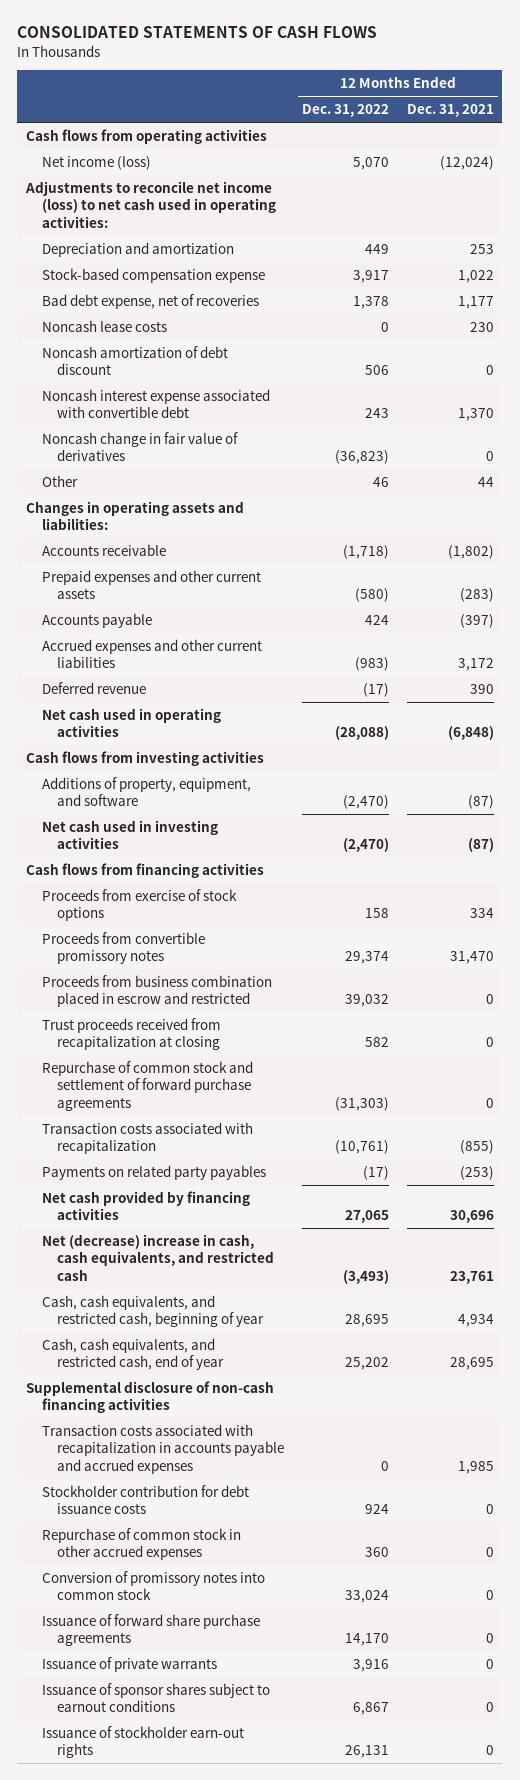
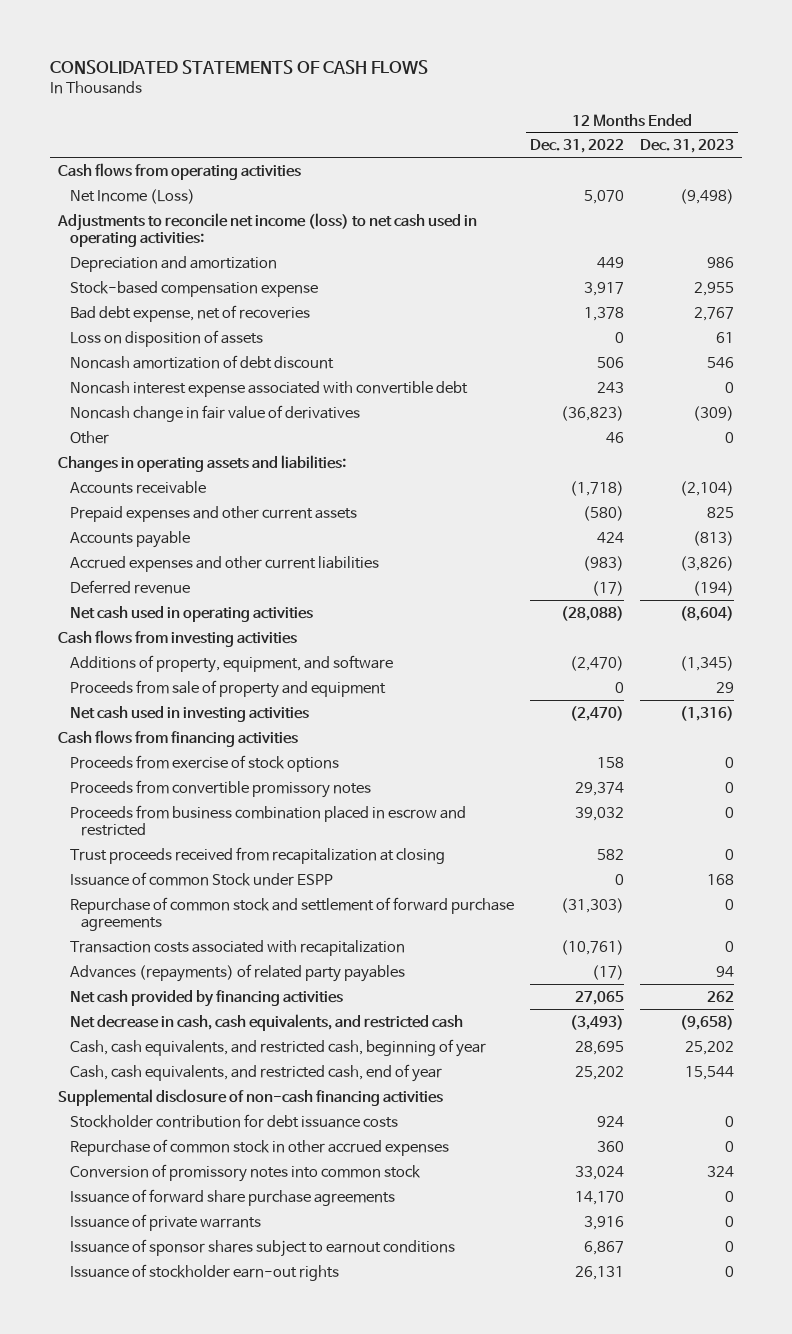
- | 12 Months Ended Dec. 31, 2022 | 12 Months Ended Dec. 31, 2021
+ | 12 Months Ended Dec. 31, 2022 | 12 Months Ended Dec. 31, 2023
- Net income (loss) | 5,070 | (12,024)
+ Net Income (Loss) | 5,070 | (9,498)
- Noncash lease costs | 0 | 230
+ Loss on disposition of assets | 0 | 61
+ Proceeds from sale of property and equipment | 0 | 29
+ Issuance of common Stock under ESPP | 0 | 168
- Payments on related party payables | (17) | (253)
+ Advances (repayments) of related party payables | (17) | 94
- Net (decrease) increase in cash, cash equivalents, and restricted cash | (3,493) | 23,761
+ Net decrease in cash, cash equivalents, and restricted cash | (3,493) | (9,658)
- Transaction costs associated with recapitalization in accounts payable and accrued expenses | 0 | 1,985

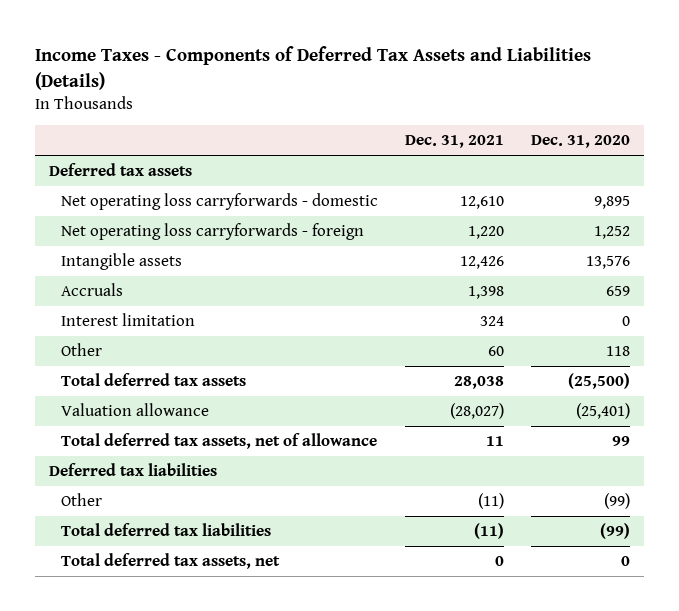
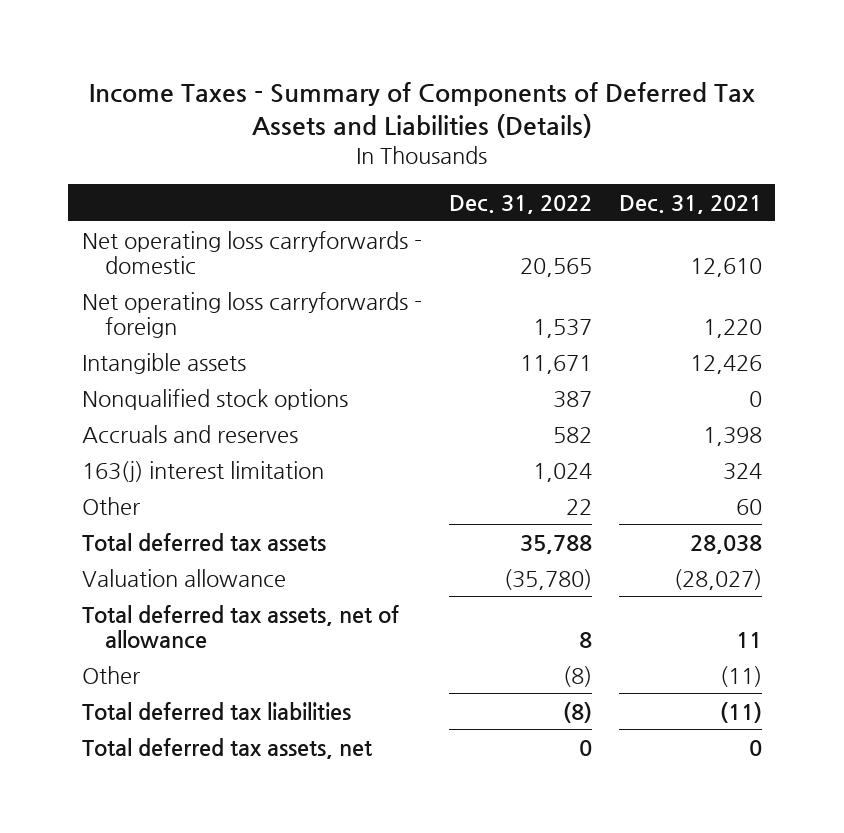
- Income Taxes - Components of Deferred Tax Assets and Liabilities (Details)
+ Income Taxes - Summary of Components of Deferred Tax Assets and Liabilities (Details)
- | Dec. 31, 2021 | Dec. 31, 2020
+ | Dec. 31, 2022 | Dec. 31, 2021
- Deferred tax assets
- Accruals | 1,398 | 659
- Interest limitation | 324 | 0
+ Nonqualified stock options | 387 | 0
+ Accruals and reserves | 582 | 1,398
+ 163(j) interest limitation | 1,024 | 324
- Deferred tax liabilities

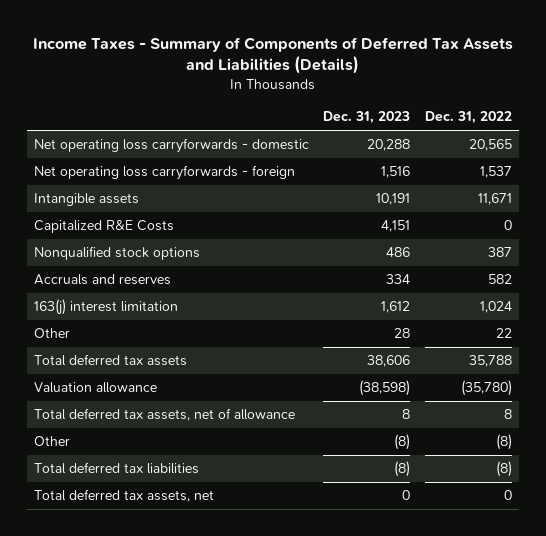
- | Dec. 31, 2022 | Dec. 31, 2021
+ | Dec. 31, 2023 | Dec. 31, 2022
+ Capitalized R&E Costs | 4,151 | 0

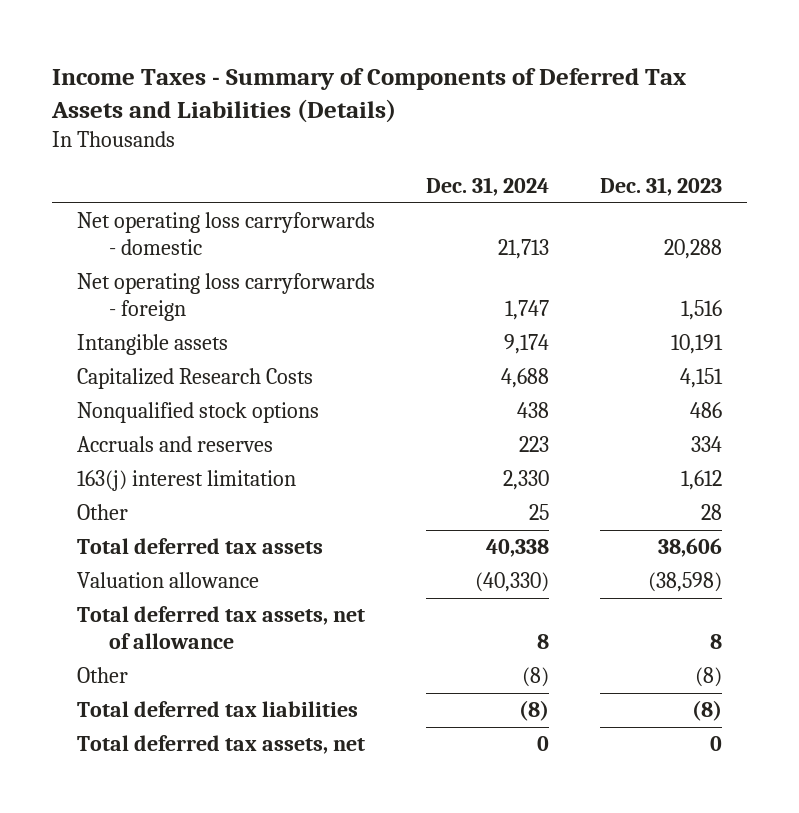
- | Dec. 31, 2023 | Dec. 31, 2022
+ | Dec. 31, 2024 | Dec. 31, 2023
- Capitalized R&E Costs | 4,151 | 0
+ Capitalized Research Costs | 4,688 | 4,151

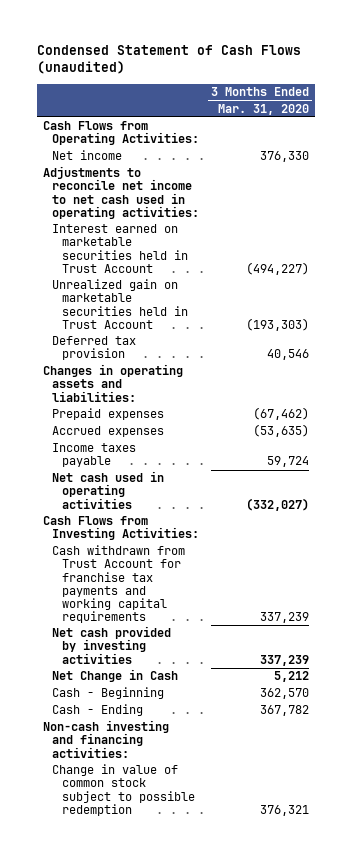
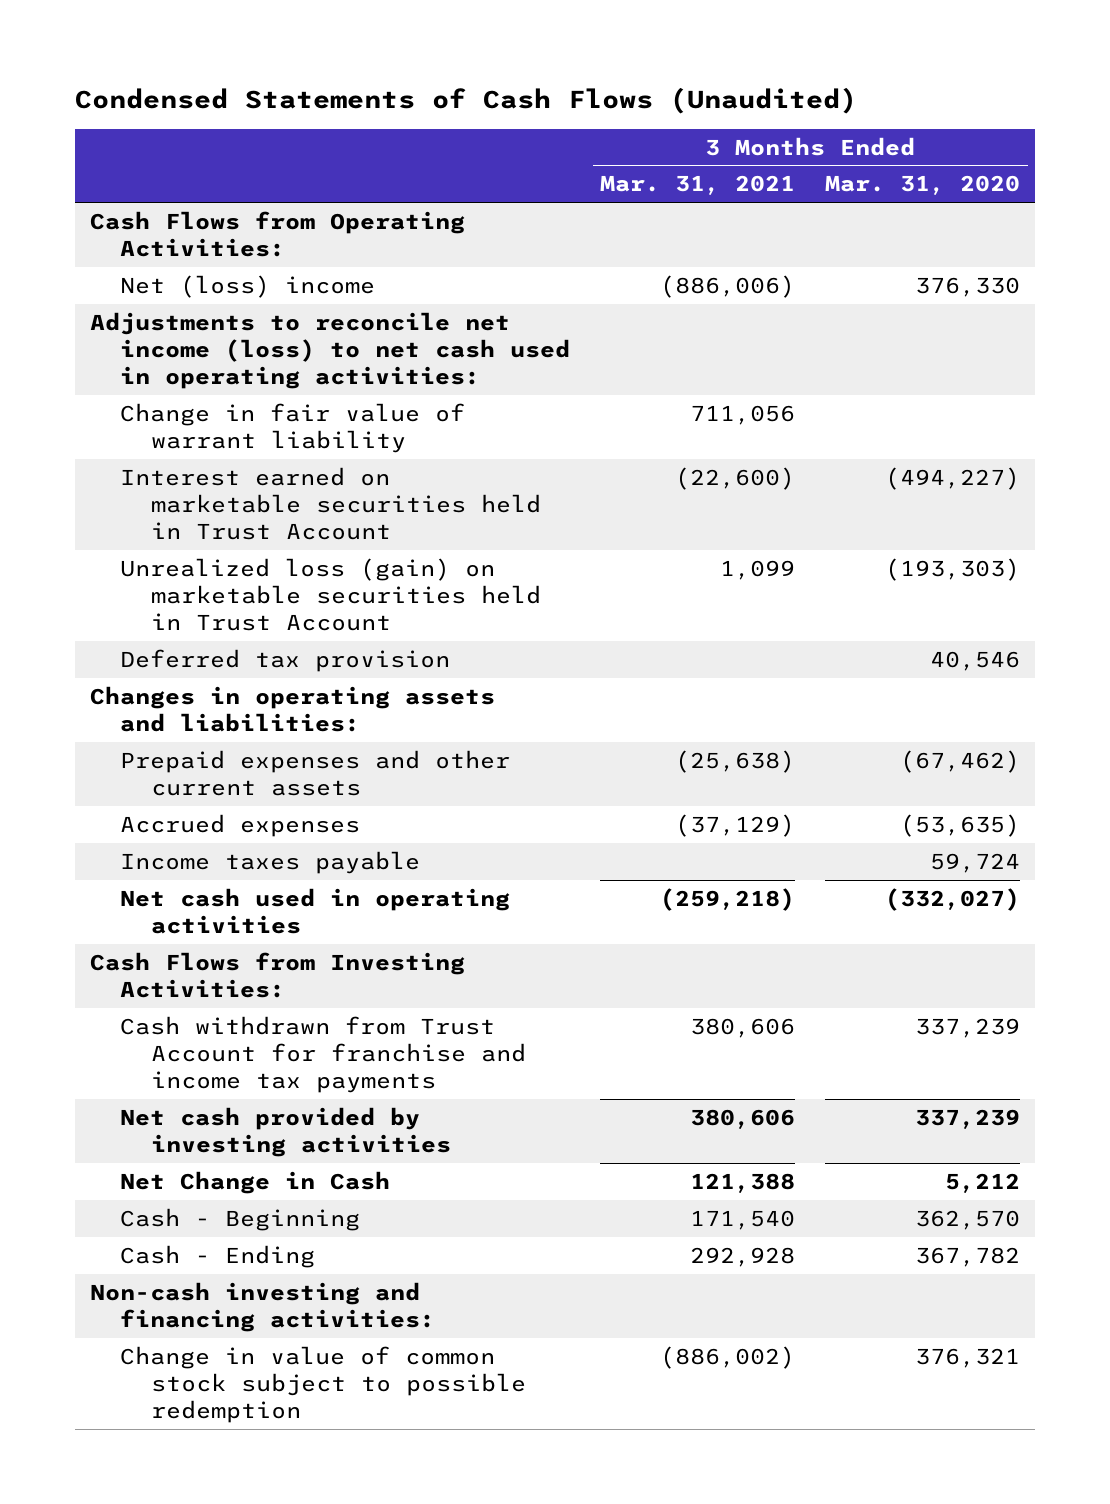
- Condensed Statement of Cash Flows (unaudited)
+ Condensed Statements of Cash Flows (Unaudited)
- | 3 Months Ended Mar. 31, 2020
+ | 3 Months Ended Mar. 31, 2021 | 3 Months Ended Mar. 31, 2020
- Net income | 376,330
- Adjustments to reconcile net income to net cash used in operating activities:
+ Net (loss) income | (886,006) | 376,330
+ Adjustments to reconcile net income (loss) to net cash used in operating activities:
+ Change in fair value of warrant liability | 711,056 |
- Unrealized gain on marketable securities held in Trust Account | (193,303)
+ Unrealized loss (gain) on marketable securities held in Trust Account | 1,099 | (193,303)
- Prepaid expenses | (67,462)
+ Prepaid expenses and other current assets | (25,638) | (67,462)
- Cash withdrawn from Trust Account for franchise tax payments and working capital requirements | 337,239
+ Cash withdrawn from Trust Account for franchise and income tax payments | 380,606 | 337,239

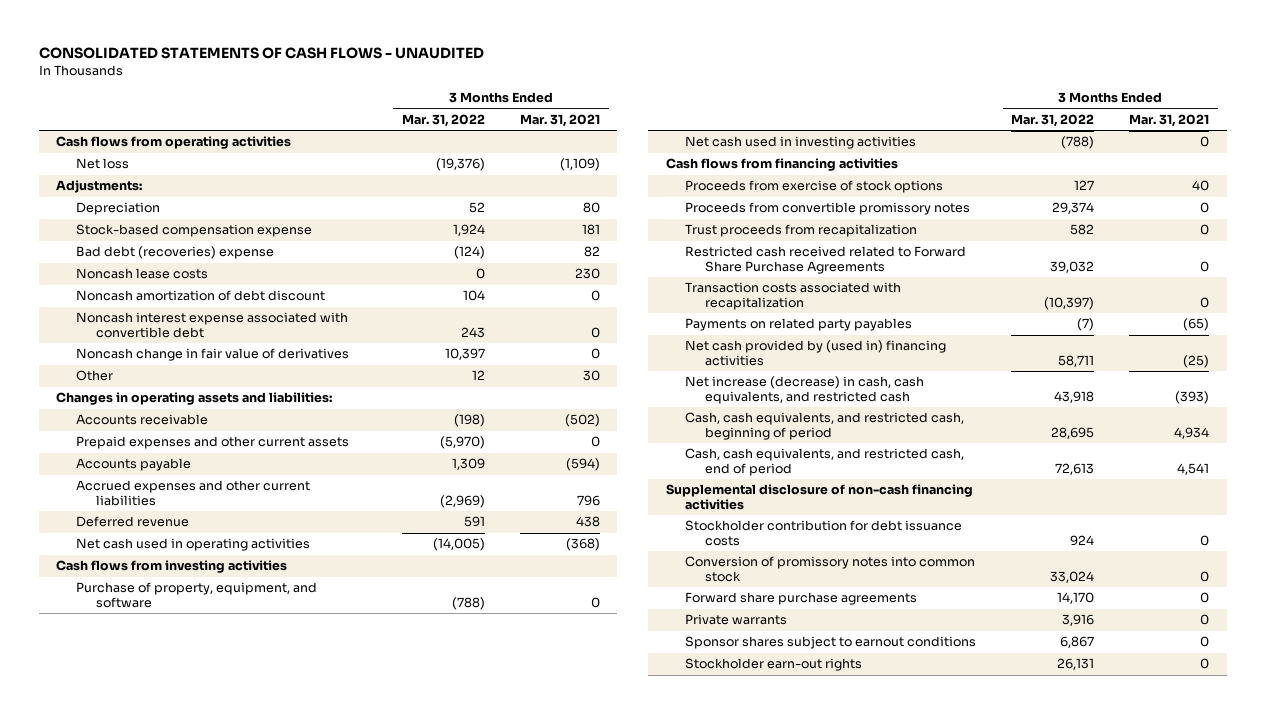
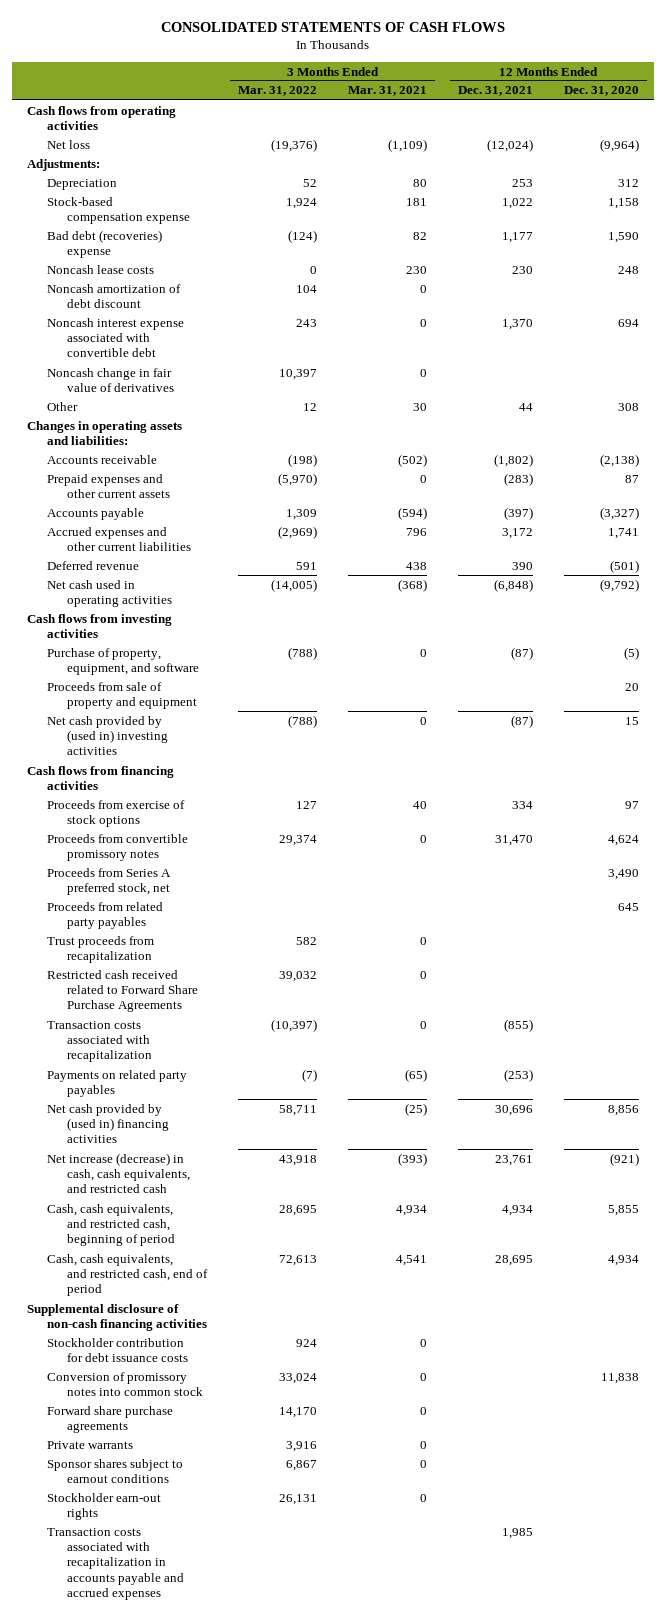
- CONSOLIDATED STATEMENTS OF CASH FLOWS - UNAUDITED
+ CONSOLIDATED STATEMENTS OF CASH FLOWS
- | 3 Months Ended Mar. 31, 2022 | 3 Months Ended Mar. 31, 2021
+ | 3 Months Ended Mar. 31, 2022 | 3 Months Ended Mar. 31, 2021 | 12 Months Ended Dec. 31, 2021 | 12 Months Ended Dec. 31, 2020
- Net cash used in investing activities | (788) | 0
+ Proceeds from sale of property and equipment | | | | 20
+ Net cash provided by (used in) investing activities | (788) | 0 | (87) | 15
+ Proceeds from Series A preferred stock, net | | | | 3,490
+ Proceeds from related party payables | | | | 645
+ Transaction costs associated with recapitalization in accounts payable and accrued expenses | | | 1,985 |

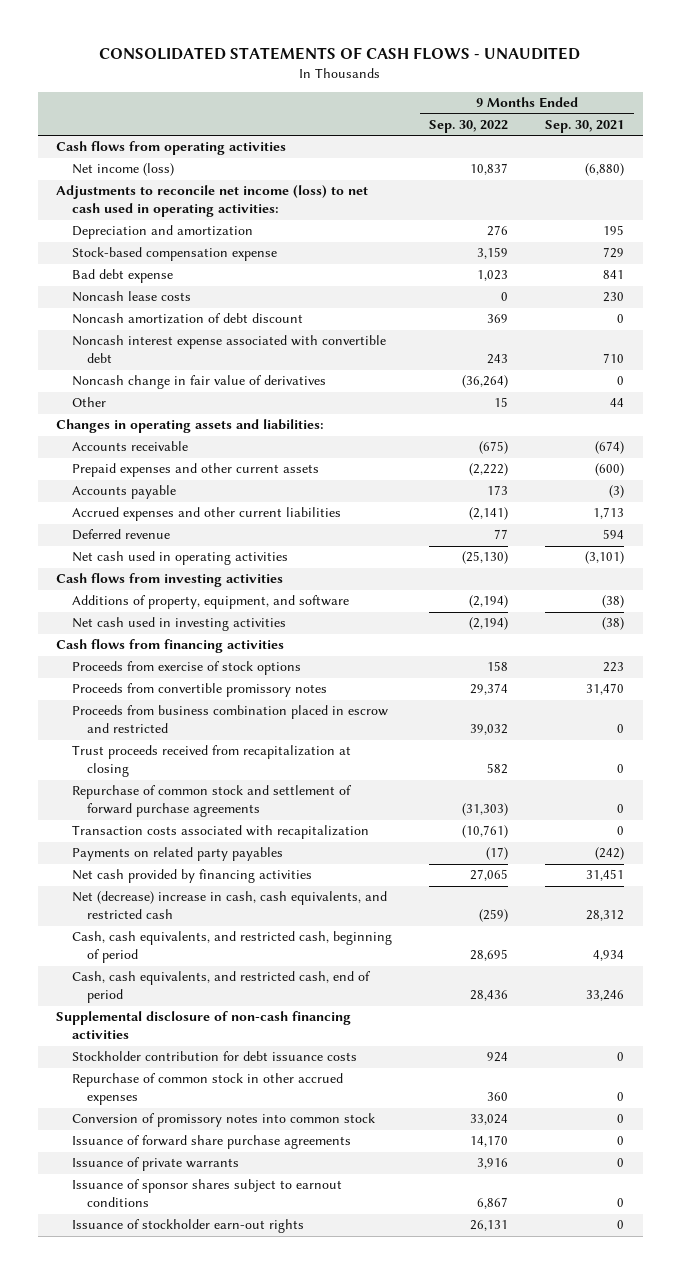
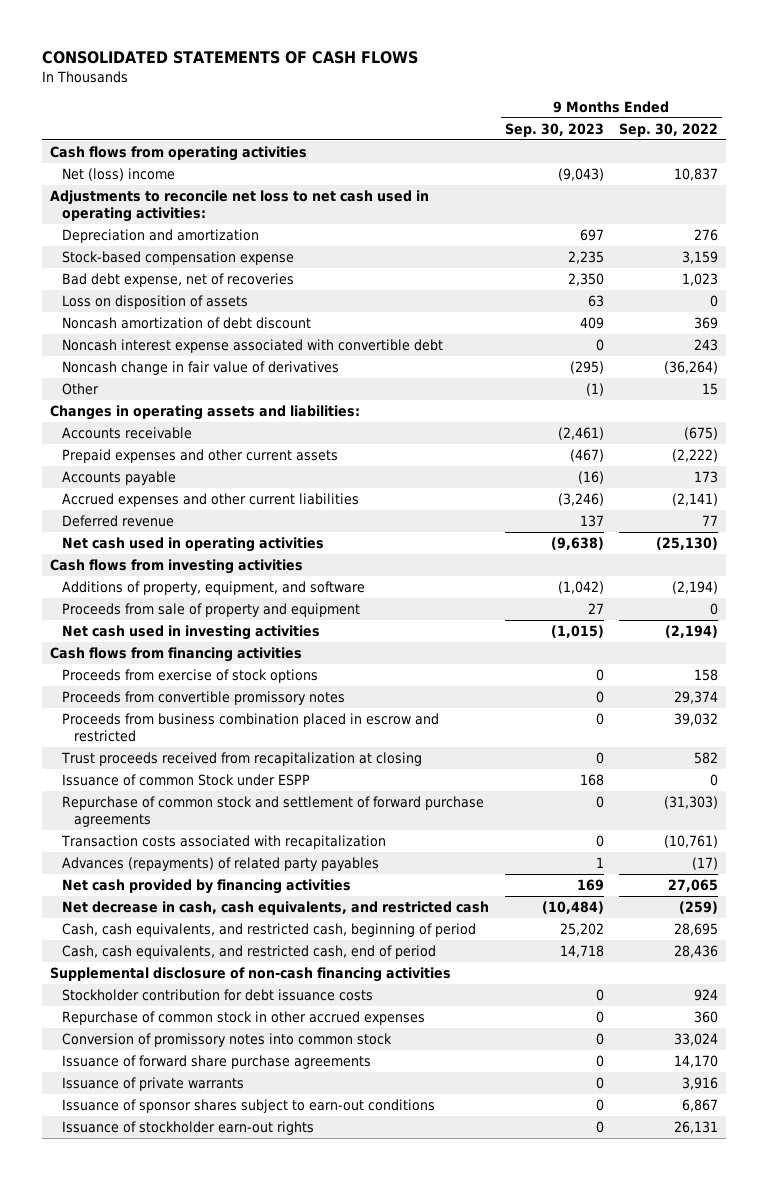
- CONSOLIDATED STATEMENTS OF CASH FLOWS - UNAUDITED
+ CONSOLIDATED STATEMENTS OF CASH FLOWS
- | 9 Months Ended Sep. 30, 2022 | 9 Months Ended Sep. 30, 2021
+ | 9 Months Ended Sep. 30, 2023 | 9 Months Ended Sep. 30, 2022
- Net income (loss) | 10,837 | (6,880)
- Adjustments to reconcile net income (loss) to net cash used in operating activities:
+ Net (loss) income | (9,043) | 10,837
+ Adjustments to reconcile net loss to net cash used in operating activities:
- Bad debt expense | 1,023 | 841
- Noncash lease costs | 0 | 230
+ Bad debt expense, net of recoveries | 2,350 | 1,023
+ Loss on disposition of assets | 63 | 0
+ Proceeds from sale of property and equipment | 27 | 0
+ Issuance of common Stock under ESPP | 168 | 0
- Payments on related party payables | (17) | (242)
+ Advances (repayments) of related party payables | 1 | (17)
- Net (decrease) increase in cash, cash equivalents, and restricted cash | (259) | 28,312
+ Net decrease in cash, cash equivalents, and restricted cash | (10,484) | (259)
- Issuance of sponsor shares subject to earnout conditions | 6,867 | 0
+ Issuance of sponsor shares subject to earn-out conditions | 0 | 6,867

